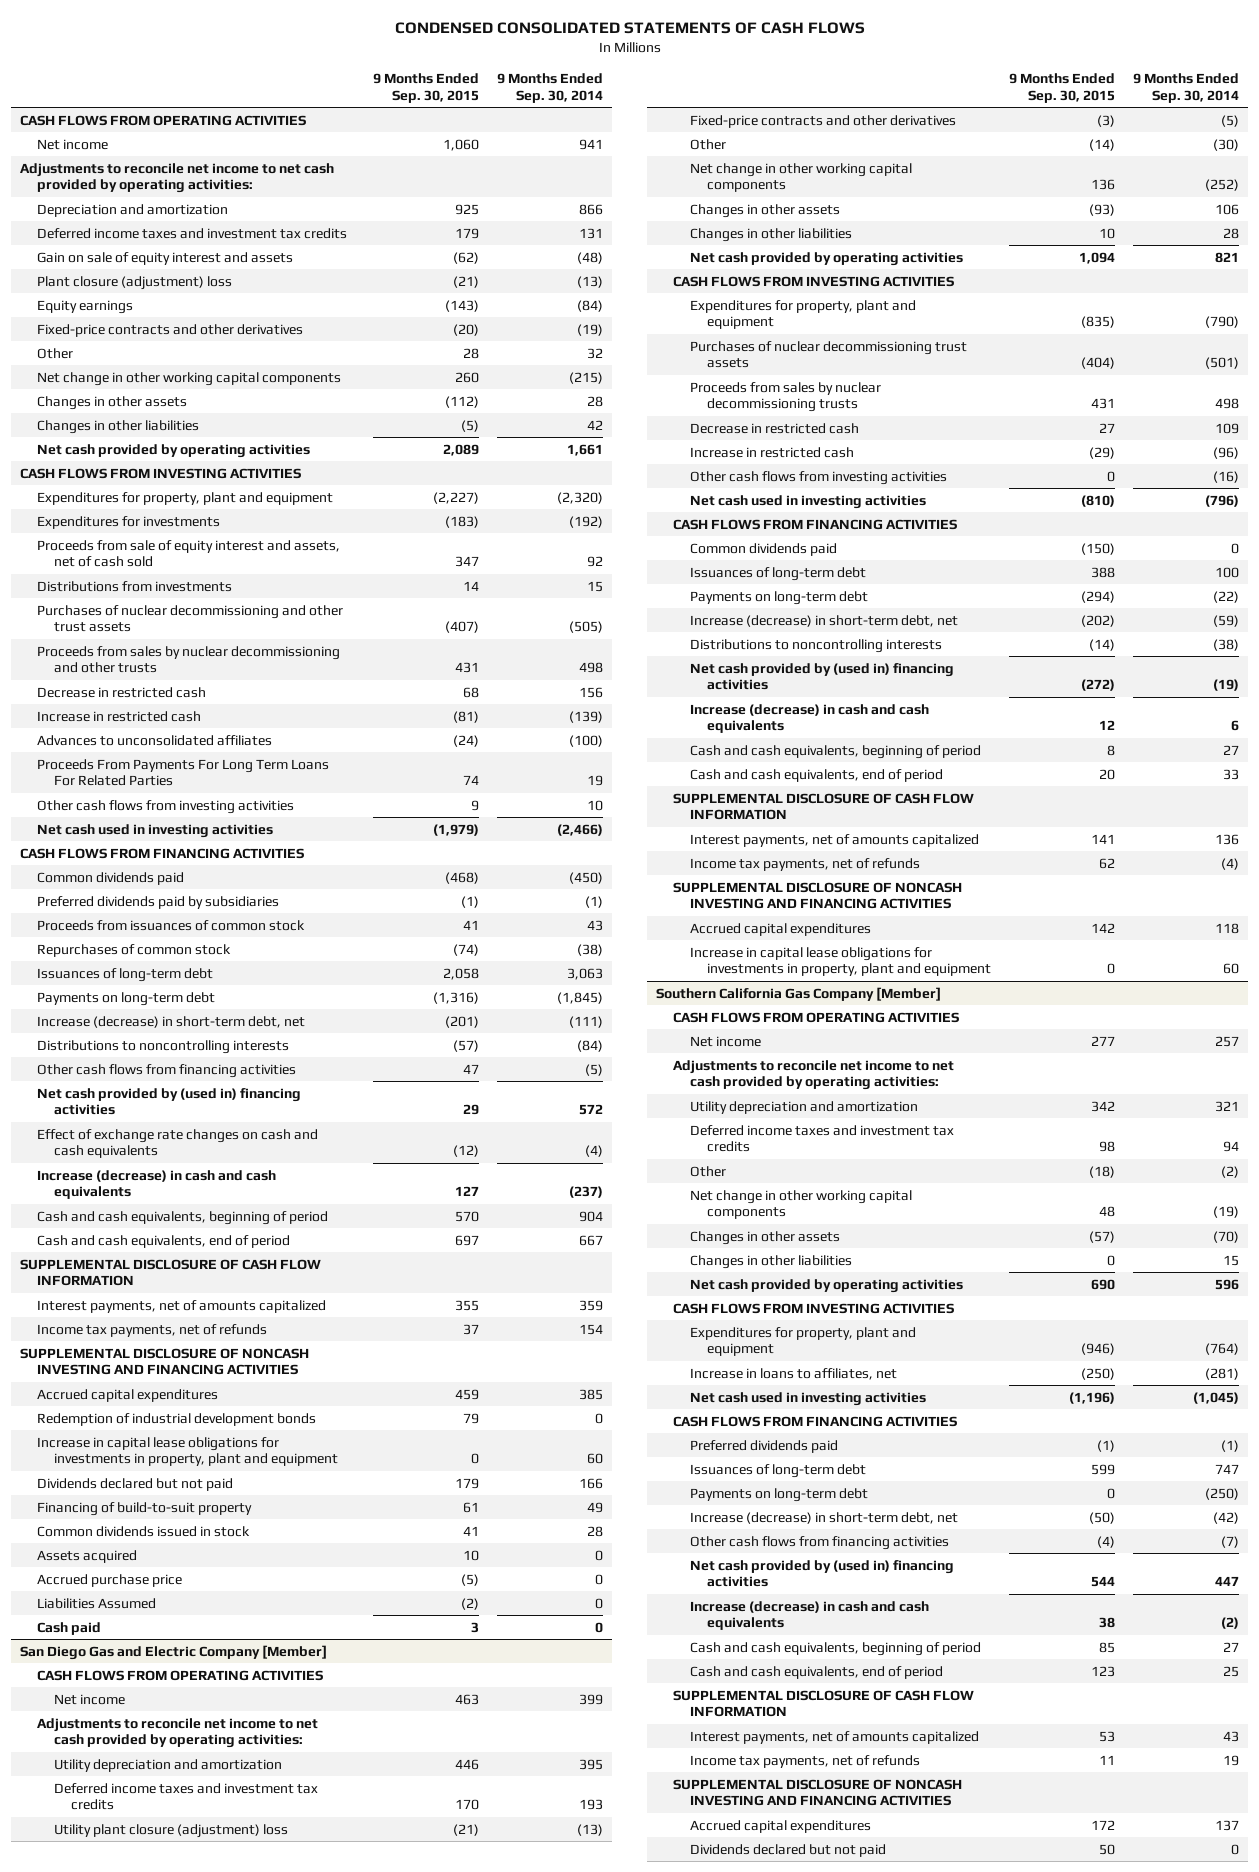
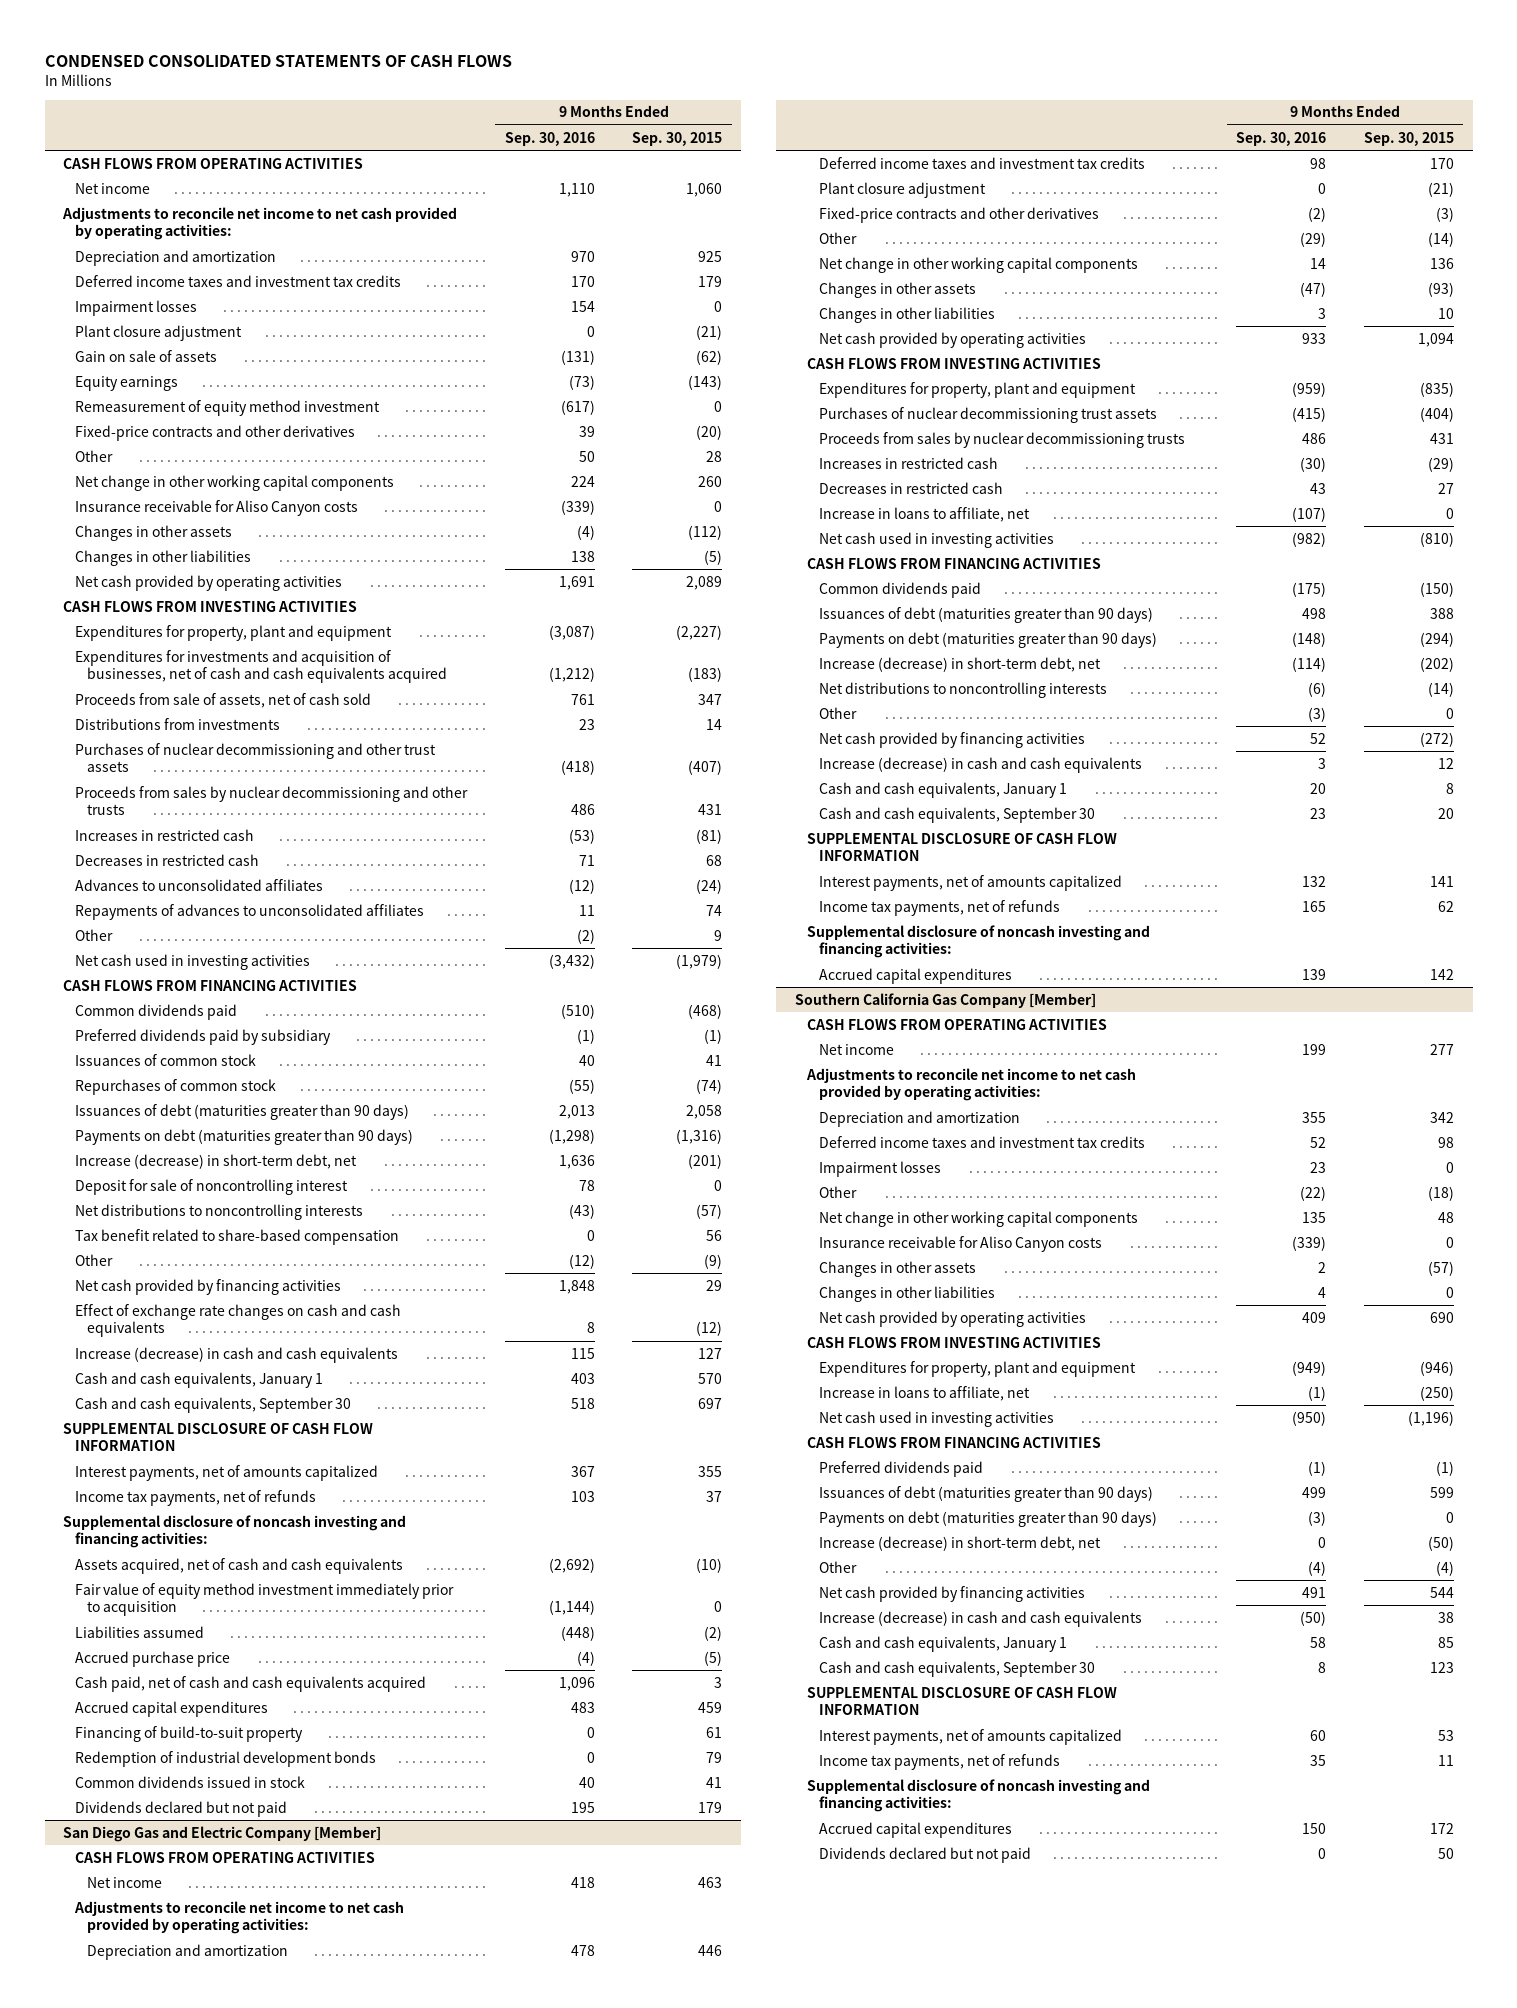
- | 9 Months Ended Sep. 30, 2015 | 9 Months Ended Sep. 30, 2014
+ | 9 Months Ended Sep. 30, 2016 | 9 Months Ended Sep. 30, 2015
- Gain on sale of equity interest and assets | (62) | (48)
- Plant closure (adjustment) loss | (21) | (13)
+ Impairment losses | 154 | 0
+ Plant closure adjustment | 0 | (21)
+ Gain on sale of assets | (131) | (62)
+ Remeasurement of equity method investment | (617) | 0
+ Insurance receivable for Aliso Canyon costs | (339) | 0
- Expenditures for investments | (183) | (192)
- Proceeds from sale of equity interest and assets, net of cash sold | 347 | 92
+ Expenditures for investments and acquisition of businesses, net of cash and cash equivalents acquired | (1,212) | (183)
+ Proceeds from sale of assets, net of cash sold | 761 | 347
- Decrease in restricted cash | 68 | 156
- Increase in restricted cash | (81) | (139)
+ Increases in restricted cash | (53) | (81)
+ Decreases in restricted cash | 71 | 68
- Proceeds From Payments For Long Term Loans For Related Parties | 74 | 19
- Other cash flows from investing activities | 9 | 10
+ Repayments of advances to unconsolidated affiliates | 11 | 74
+ Other | (2) | 9
- Preferred dividends paid by subsidiaries | (1) | (1)
- Proceeds from issuances of common stock | 41 | 43
+ Preferred dividends paid by subsidiary | (1) | (1)
+ Issuances of common stock | 40 | 41
- Issuances of long-term debt | 2,058 | 3,063
- Payments on long-term debt | (1,316) | (1,845)
+ Issuances of debt (maturities greater than 90 days) | 2,013 | 2,058
+ Payments on debt (maturities greater than 90 days) | (1,298) | (1,316)
- Distributions to noncontrolling interests | (57) | (84)
- Other cash flows from financing activities | 47 | (5)
- Net cash provided by (used in) financing activities | 29 | 572
+ Deposit for sale of noncontrolling interest | 78 | 0
+ Net distributions to noncontrolling interests | (43) | (57)
+ Tax benefit related to share-based compensation | 0 | 56
+ Other | (12) | (9)
+ Net cash provided by financing activities | 1,848 | 29
- Cash and cash equivalents, beginning of period | 570 | 904
- Cash and cash equivalents, end of period | 697 | 667
+ Cash and cash equivalents, January 1 | 403 | 570
+ Cash and cash equivalents, September 30 | 518 | 697
- SUPPLEMENTAL DISCLOSURE OF NONCASH INVESTING AND FINANCING ACTIVITIES
+ Supplemental disclosure of noncash investing and financing activities:
+ Assets acquired, net of cash and cash equivalents | (2,692) | (10)
+ Fair value of equity method investment immediately prior to acquisition | (1,144) | 0
+ Liabilities assumed | (448) | (2)
moved up: Accrued purchase price | (4) | (5)
+ Cash paid, net of cash and cash equivalents acquired | 1,096 | 3
- Increase in capital lease obligations for investments in property, plant and equipment | 0 | 60
moved down: Redemption of industrial development bonds | 0 | 79
- Assets acquired | 10 | 0
- Liabilities Assumed | (2) | 0
- Cash paid | 3 | 0
moved down: Dividends declared but not paid | 195 | 179
@ San Diego Gas and Electric Company [Member]
- Utility depreciation and amortization | 446 | 395
+ Depreciation and amortization | 478 | 446
- Utility plant closure (adjustment) loss | (21) | (13)
+ Plant closure adjustment | 0 | (21)
- Decrease in restricted cash | 27 | 109
- Increase in restricted cash | (29) | (96)
- Other cash flows from investing activities | 0 | (16)
+ Increases in restricted cash | (30) | (29)
+ Decreases in restricted cash | 43 | 27
+ Increase in loans to affiliate, net | (107) | 0
- Issuances of long-term debt | 388 | 100
- Payments on long-term debt | (294) | (22)
+ Issuances of debt (maturities greater than 90 days) | 498 | 388
+ Payments on debt (maturities greater than 90 days) | (148) | (294)
- Distributions to noncontrolling interests | (14) | (38)
- Net cash provided by (used in) financing activities | (272) | (19)
+ Net distributions to noncontrolling interests | (6) | (14)
+ Other | (3) | 0
+ Net cash provided by financing activities | 52 | (272)
- Cash and cash equivalents, beginning of period | 8 | 27
- Cash and cash equivalents, end of period | 20 | 33
+ Cash and cash equivalents, January 1 | 20 | 8
+ Cash and cash equivalents, September 30 | 23 | 20
- SUPPLEMENTAL DISCLOSURE OF NONCASH INVESTING AND FINANCING ACTIVITIES
+ Supplemental disclosure of noncash investing and financing activities:
- Increase in capital lease obligations for investments in property, plant and equipment | 0 | 60
@ Southern California Gas Company [Member]
- Utility depreciation and amortization | 342 | 321
+ Depreciation and amortization | 355 | 342
+ Impairment losses | 23 | 0
+ Insurance receivable for Aliso Canyon costs | (339) | 0
- Increase in loans to affiliates, net | (250) | (281)
+ Increase in loans to affiliate, net | (1) | (250)
- Issuances of long-term debt | 599 | 747
- Payments on long-term debt | 0 | (250)
+ Issuances of debt (maturities greater than 90 days) | 499 | 599
+ Payments on debt (maturities greater than 90 days) | (3) | 0
- Other cash flows from financing activities | (4) | (7)
- Net cash provided by (used in) financing activities | 544 | 447
+ Other | (4) | (4)
+ Net cash provided by financing activities | 491 | 544
- Cash and cash equivalents, beginning of period | 85 | 27
- Cash and cash equivalents, end of period | 123 | 25
+ Cash and cash equivalents, January 1 | 58 | 85
+ Cash and cash equivalents, September 30 | 8 | 123
- SUPPLEMENTAL DISCLOSURE OF NONCASH INVESTING AND FINANCING ACTIVITIES
+ Supplemental disclosure of noncash investing and financing activities:

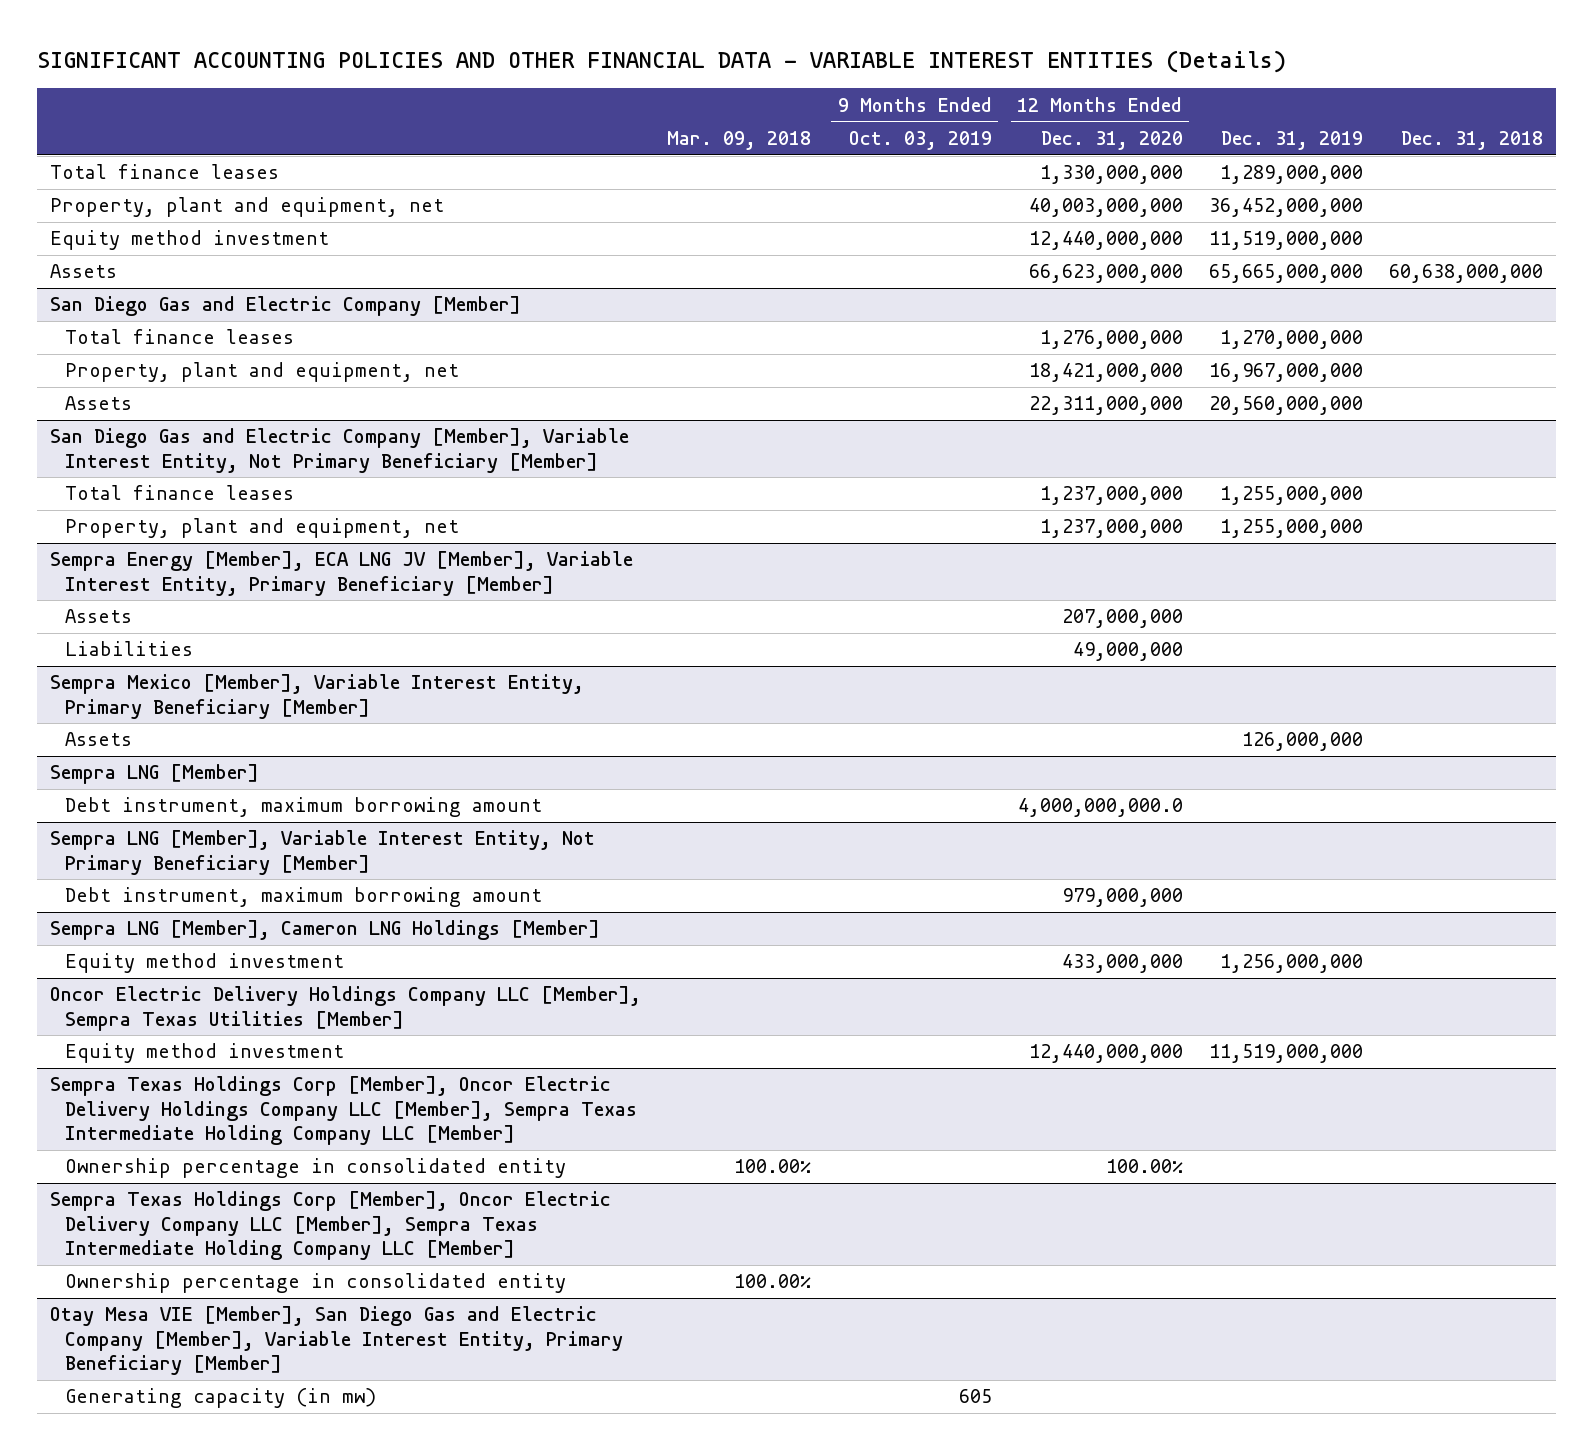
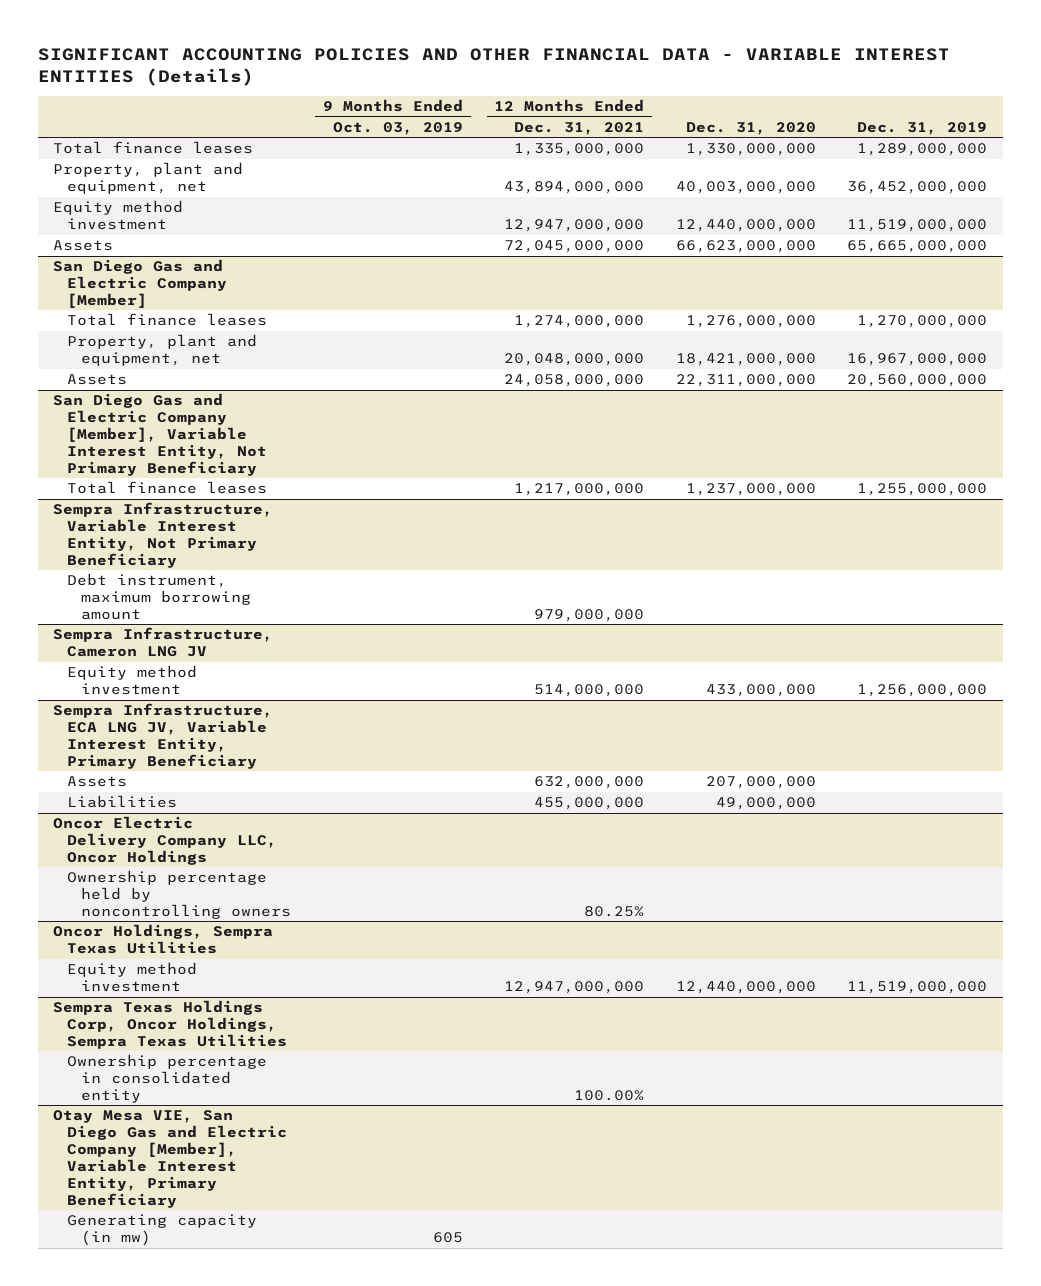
- | Mar. 09, 2018 | 9 Months Ended Oct. 03, 2019 | 12 Months Ended Dec. 31, 2020 | Dec. 31, 2019 | Dec. 31, 2018
+ | 9 Months Ended Oct. 03, 2019 | 12 Months Ended Dec. 31, 2021 | Dec. 31, 2020 | Dec. 31, 2019
- San Diego Gas and Electric Company [Member], Variable Interest Entity, Not Primary Beneficiary [Member]
+ San Diego Gas and Electric Company [Member], Variable Interest Entity, Not Primary Beneficiary
- Property, plant and equipment, net | | | 1,237,000,000 | 1,255,000,000 |
- Sempra Energy [Member], ECA LNG JV [Member], Variable Interest Entity, Primary Beneficiary [Member]
- Assets | | | 207,000,000 | |
- Liabilities | | | 49,000,000 | |
- Sempra Mexico [Member], Variable Interest Entity, Primary Beneficiary [Member]
- Assets | | | | 126,000,000 |
- Sempra LNG [Member]
- Debt instrument, maximum borrowing amount | | | 4,000,000,000.0 | |
- Sempra LNG [Member], Variable Interest Entity, Not Primary Beneficiary [Member]
+ Sempra Infrastructure, Variable Interest Entity, Not Primary Beneficiary
- Sempra LNG [Member], Cameron LNG Holdings [Member]
+ Sempra Infrastructure, Cameron LNG JV
- Oncor Electric Delivery Holdings Company LLC [Member], Sempra Texas Utilities [Member]
+ Sempra Infrastructure, ECA LNG JV, Variable Interest Entity, Primary Beneficiary
+ Assets | | 632,000,000 | 207,000,000 |
+ Liabilities | | 455,000,000 | 49,000,000 |
+ Oncor Electric Delivery Company LLC, Oncor Holdings
+ Ownership percentage held by noncontrolling owners | | 80.25% | |
+ Oncor Holdings, Sempra Texas Utilities
- Sempra Texas Holdings Corp [Member], Oncor Electric Delivery Holdings Company LLC [Member], Sempra Texas Intermediate Holding Company LLC [Member]
- Ownership percentage in consolidated entity | 100.00% | | 100.00% | |
- Sempra Texas Holdings Corp [Member], Oncor Electric Delivery Company LLC [Member], Sempra Texas Intermediate Holding Company LLC [Member]
+ Sempra Texas Holdings Corp, Oncor Holdings, Sempra Texas Utilities
- Otay Mesa VIE [Member], San Diego Gas and Electric Company [Member], Variable Interest Entity, Primary Beneficiary [Member]
+ Otay Mesa VIE, San Diego Gas and Electric Company [Member], Variable Interest Entity, Primary Beneficiary

